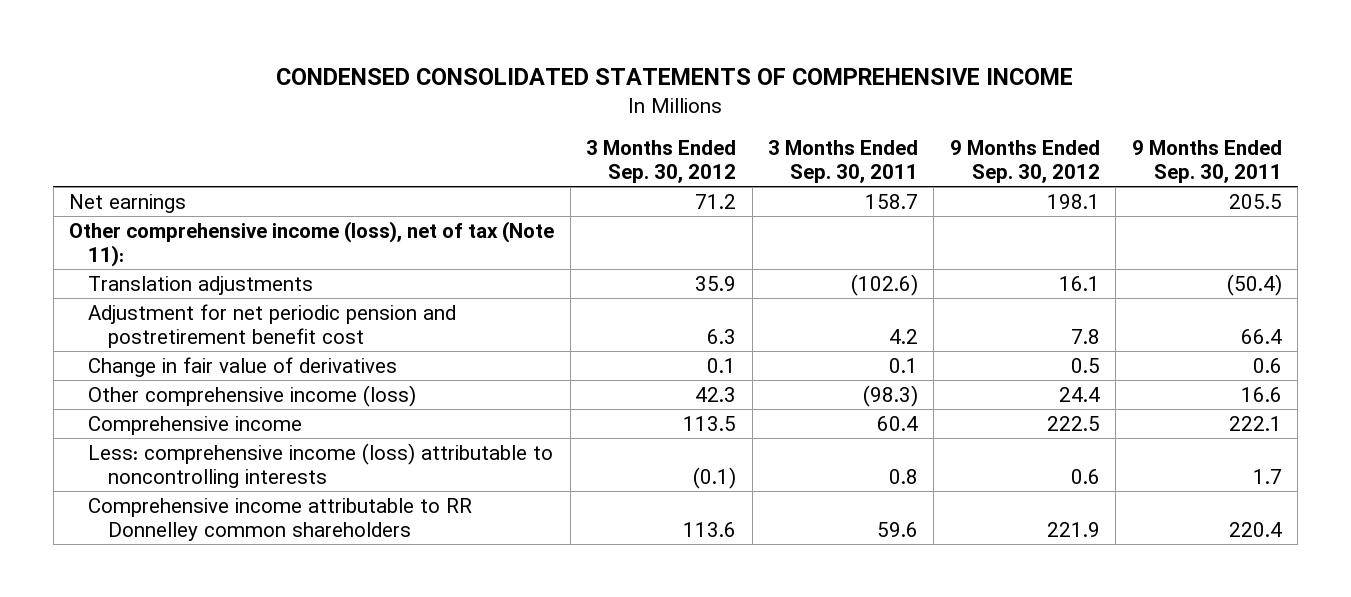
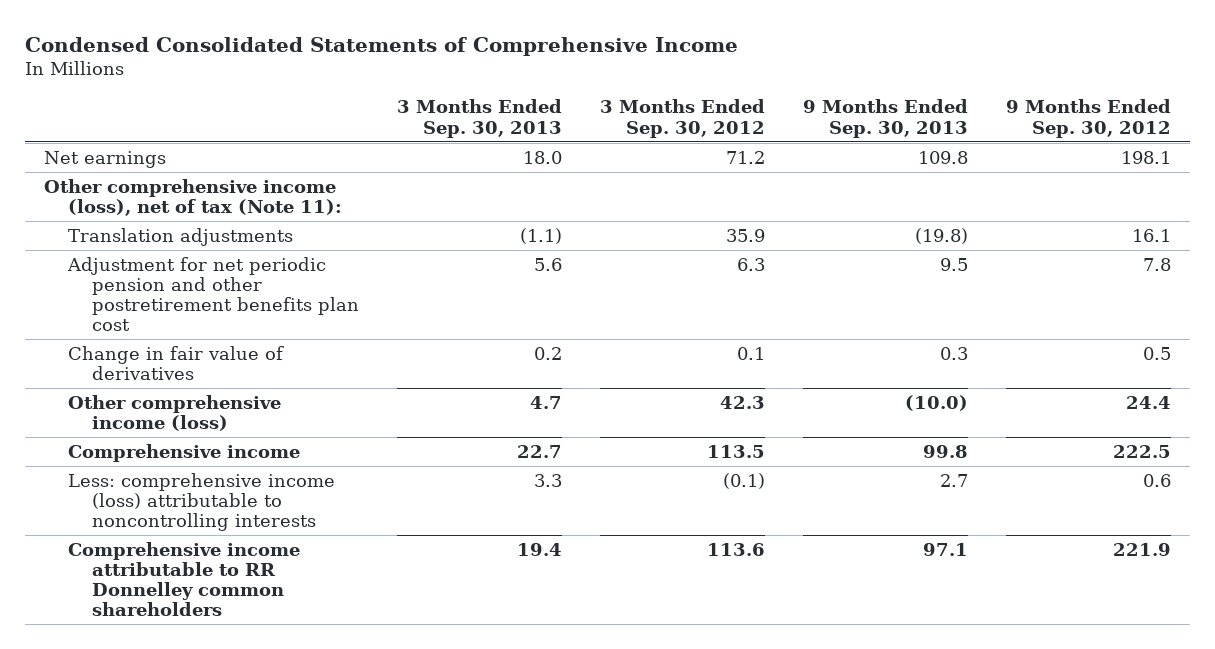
- CONDENSED CONSOLIDATED STATEMENTS OF COMPREHENSIVE INCOME
+ Condensed Consolidated Statements of Comprehensive Income
- | 3 Months Ended Sep. 30, 2012 | 3 Months Ended Sep. 30, 2011 | 9 Months Ended Sep. 30, 2012 | 9 Months Ended Sep. 30, 2011
+ | 3 Months Ended Sep. 30, 2013 | 3 Months Ended Sep. 30, 2012 | 9 Months Ended Sep. 30, 2013 | 9 Months Ended Sep. 30, 2012
- Adjustment for net periodic pension and postretirement benefit cost | 6.3 | 4.2 | 7.8 | 66.4
+ Adjustment for net periodic pension and other postretirement benefits plan cost | 5.6 | 6.3 | 9.5 | 7.8

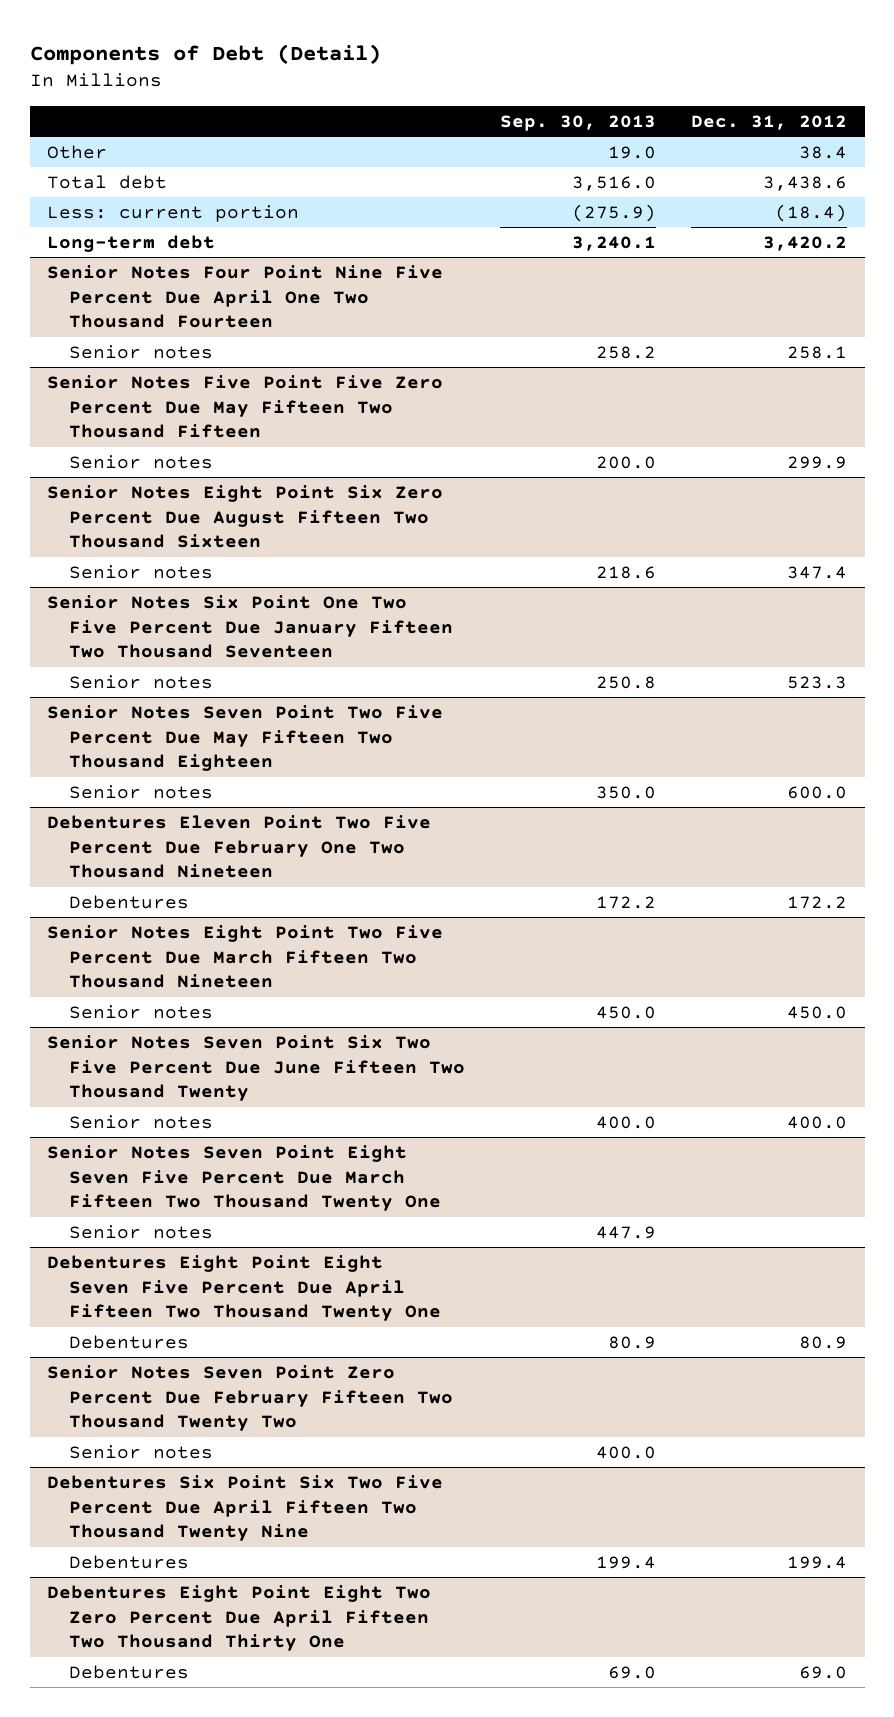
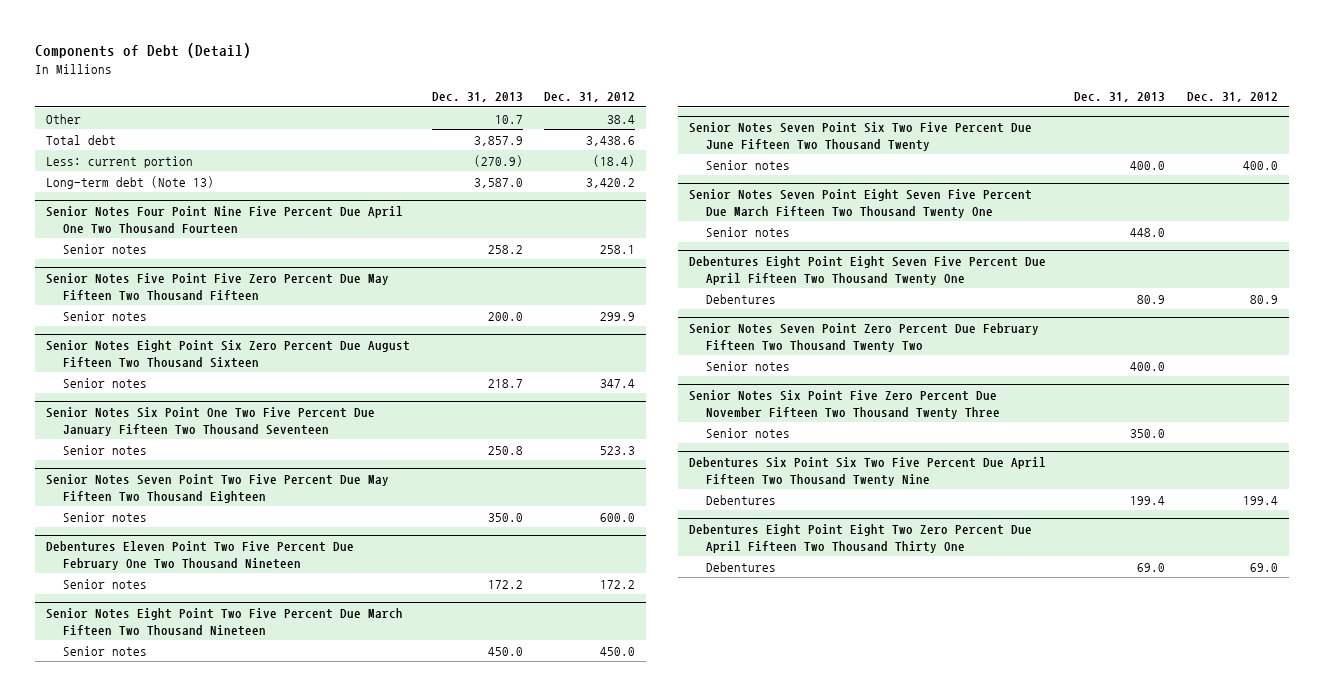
- | Sep. 30, 2013 | Dec. 31, 2012
+ | Dec. 31, 2013 | Dec. 31, 2012
- Long-term debt | 3,240.1 | 3,420.2
+ Long-term debt (Note 13) | 3,587.0 | 3,420.2
@ Debentures Eleven Point Two Five Percent Due February One Two Thousand Nineteen
- Debentures | 172.2 | 172.2
+ Senior notes | 172.2 | 172.2
+ Senior Notes Six Point Five Zero Percent Due November Fifteen Two Thousand Twenty Three
+ Senior notes | 350.0 |

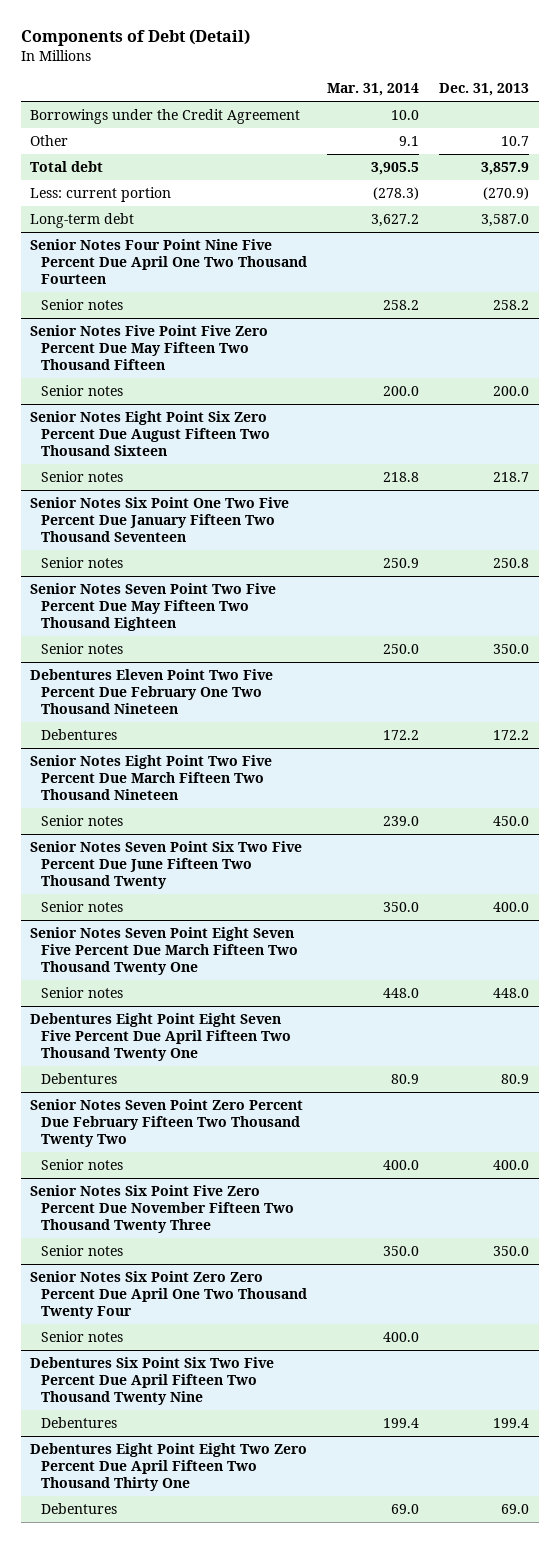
- | Dec. 31, 2013 | Dec. 31, 2012
+ | Mar. 31, 2014 | Dec. 31, 2013
+ Borrowings under the Credit Agreement | 10.0 |
- Long-term debt (Note 13) | 3,587.0 | 3,420.2
+ Long-term debt | 3,627.2 | 3,587.0
@ Debentures Eleven Point Two Five Percent Due February One Two Thousand Nineteen
- Senior notes | 172.2 | 172.2
+ Debentures | 172.2 | 172.2
+ Senior Notes Six Point Zero Zero Percent Due April One Two Thousand Twenty Four
+ Senior notes | 400.0 |

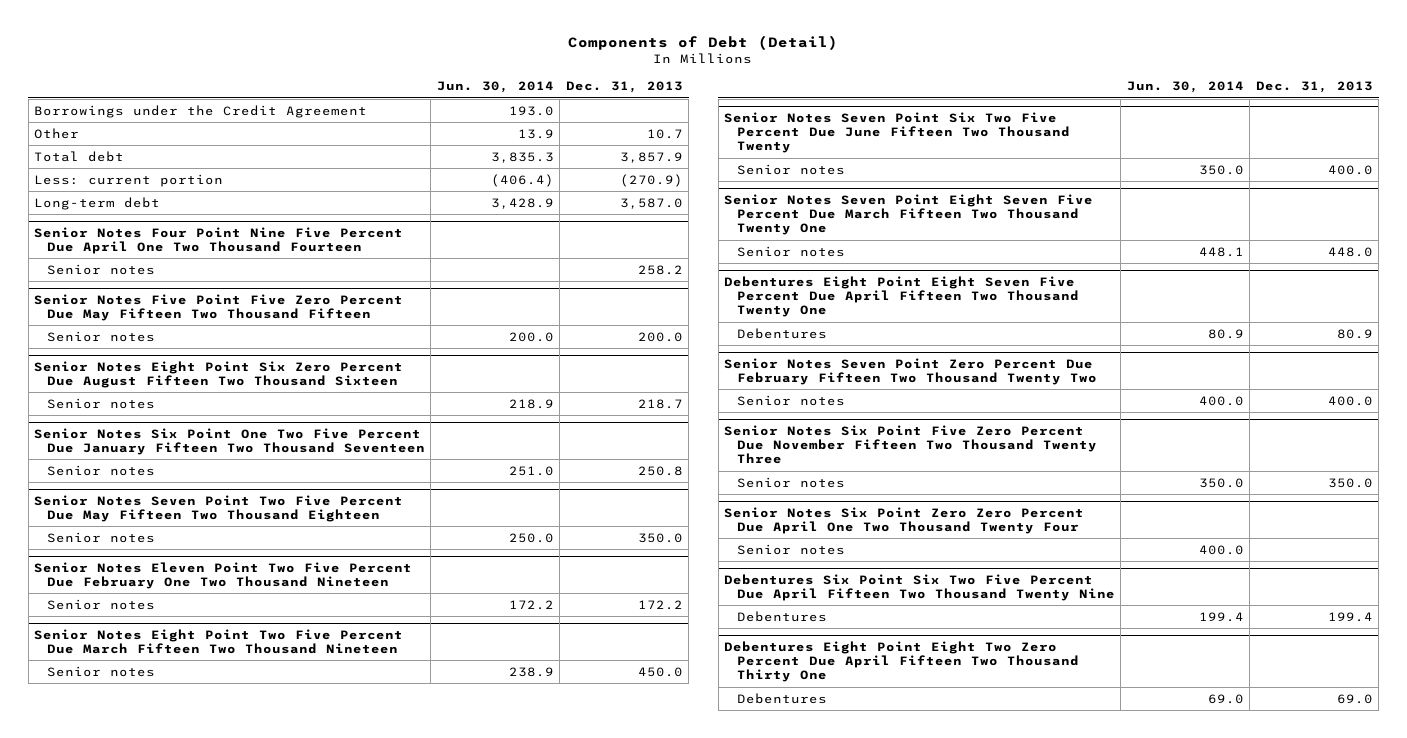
- | Mar. 31, 2014 | Dec. 31, 2013
+ | Jun. 30, 2014 | Dec. 31, 2013
- Debentures Eleven Point Two Five Percent Due February One Two Thousand Nineteen
- Debentures | 172.2 | 172.2
+ Senior Notes Eleven Point Two Five Percent Due February One Two Thousand Nineteen
+ Senior notes | 172.2 | 172.2

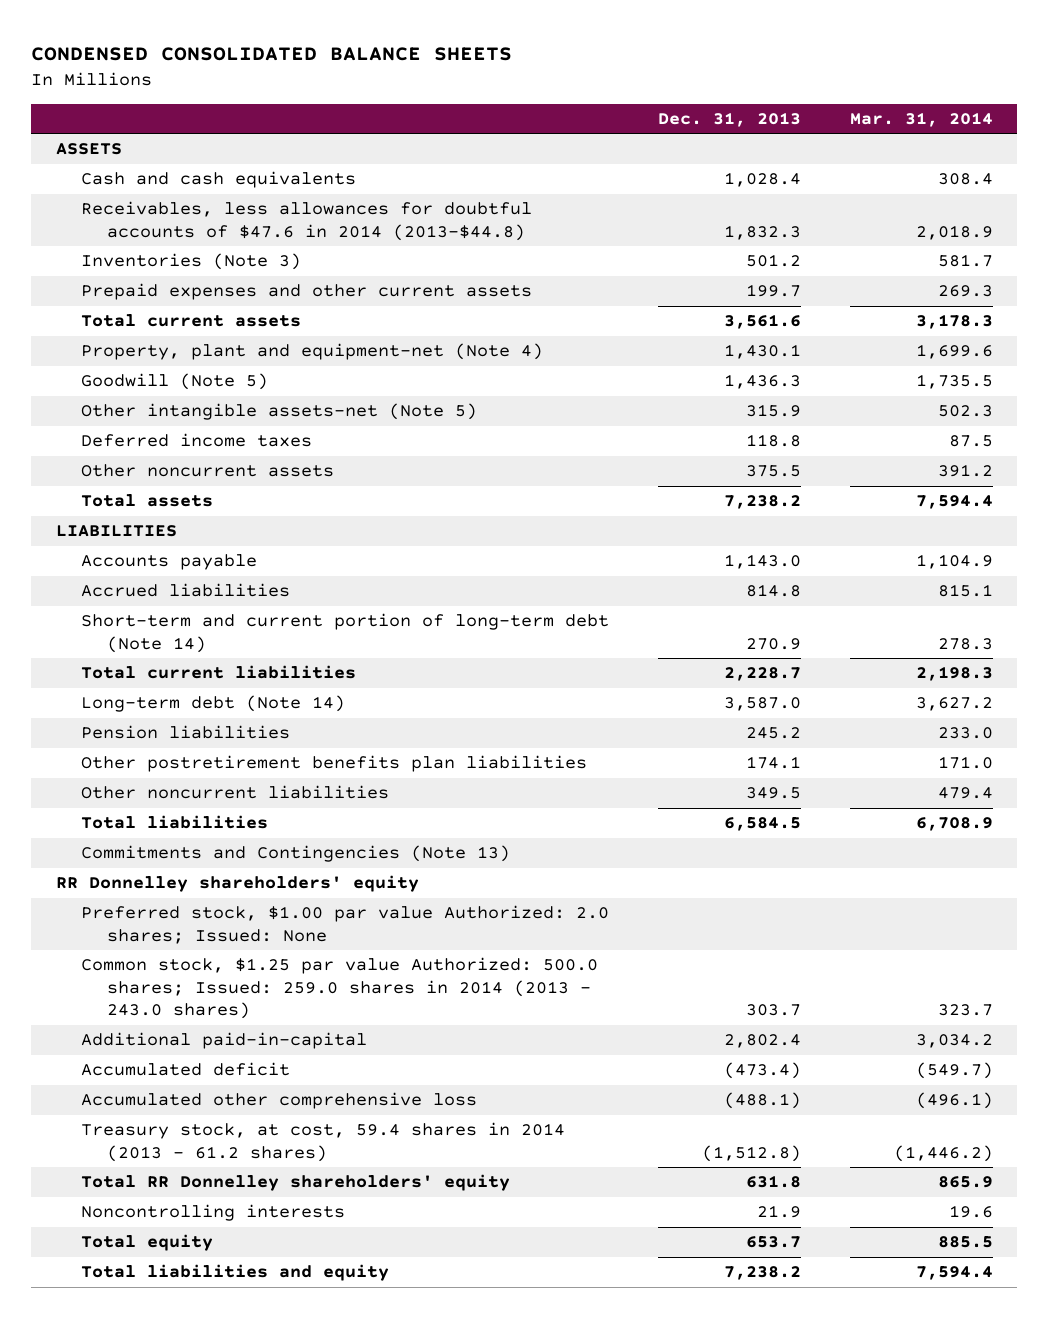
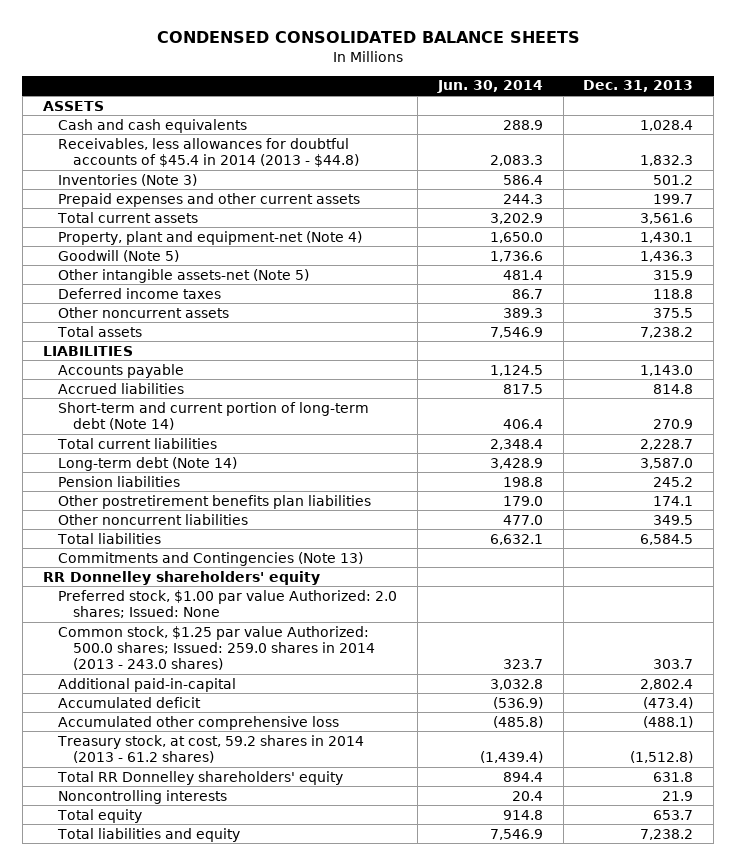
- | Dec. 31, 2013 | Mar. 31, 2014
+ | Jun. 30, 2014 | Dec. 31, 2013
- Receivables, less allowances for doubtful accounts of $47.6 in 2014 (2013-$44.8) | 1,832.3 | 2,018.9
+ Receivables, less allowances for doubtful accounts of $45.4 in 2014 (2013 - $44.8) | 2,083.3 | 1,832.3
- Treasury stock, at cost, 59.4 shares in 2014 (2013 - 61.2 shares) | (1,512.8) | (1,446.2)
+ Treasury stock, at cost, 59.2 shares in 2014 (2013 - 61.2 shares) | (1,439.4) | (1,512.8)

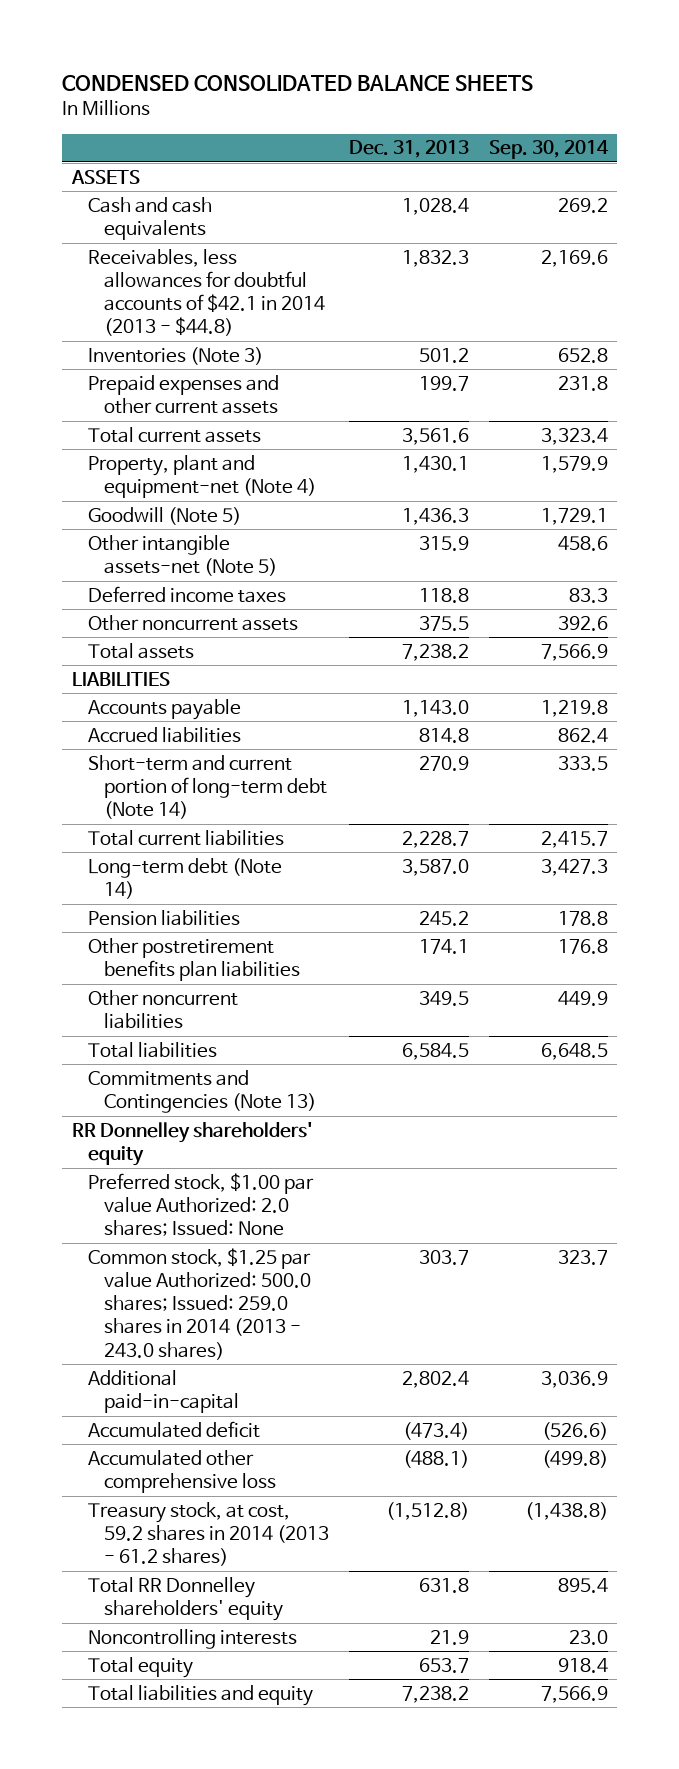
- | Jun. 30, 2014 | Dec. 31, 2013
+ | Dec. 31, 2013 | Sep. 30, 2014
- Receivables, less allowances for doubtful accounts of $45.4 in 2014 (2013 - $44.8) | 2,083.3 | 1,832.3
+ Receivables, less allowances for doubtful accounts of $42.1 in 2014 (2013 - $44.8) | 1,832.3 | 2,169.6

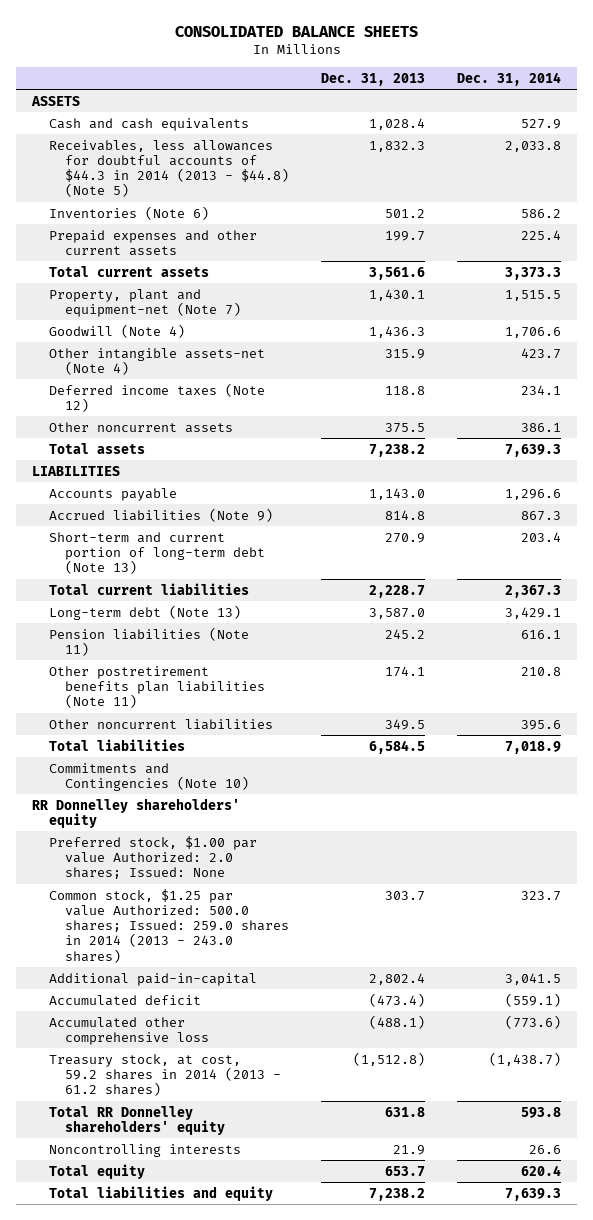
- CONDENSED CONSOLIDATED BALANCE SHEETS
+ CONSOLIDATED BALANCE SHEETS
- | Dec. 31, 2013 | Sep. 30, 2014
+ | Dec. 31, 2013 | Dec. 31, 2014
- Receivables, less allowances for doubtful accounts of $42.1 in 2014 (2013 - $44.8) | 1,832.3 | 2,169.6
- Inventories (Note 3) | 501.2 | 652.8
+ Receivables, less allowances for doubtful accounts of $44.3 in 2014 (2013 - $44.8) (Note 5) | 1,832.3 | 2,033.8
+ Inventories (Note 6) | 501.2 | 586.2
- Property, plant and equipment-net (Note 4) | 1,430.1 | 1,579.9
- Goodwill (Note 5) | 1,436.3 | 1,729.1
- Other intangible assets-net (Note 5) | 315.9 | 458.6
- Deferred income taxes | 118.8 | 83.3
+ Property, plant and equipment-net (Note 7) | 1,430.1 | 1,515.5
+ Goodwill (Note 4) | 1,436.3 | 1,706.6
+ Other intangible assets-net (Note 4) | 315.9 | 423.7
+ Deferred income taxes (Note 12) | 118.8 | 234.1
- Accrued liabilities | 814.8 | 862.4
- Short-term and current portion of long-term debt (Note 14) | 270.9 | 333.5
+ Accrued liabilities (Note 9) | 814.8 | 867.3
+ Short-term and current portion of long-term debt (Note 13) | 270.9 | 203.4
- Long-term debt (Note 14) | 3,587.0 | 3,427.3
- Pension liabilities | 245.2 | 178.8
- Other postretirement benefits plan liabilities | 174.1 | 176.8
+ Long-term debt (Note 13) | 3,587.0 | 3,429.1
+ Pension liabilities (Note 11) | 245.2 | 616.1
+ Other postretirement benefits plan liabilities (Note 11) | 174.1 | 210.8
- Commitments and Contingencies (Note 13)
+ Commitments and Contingencies (Note 10)

